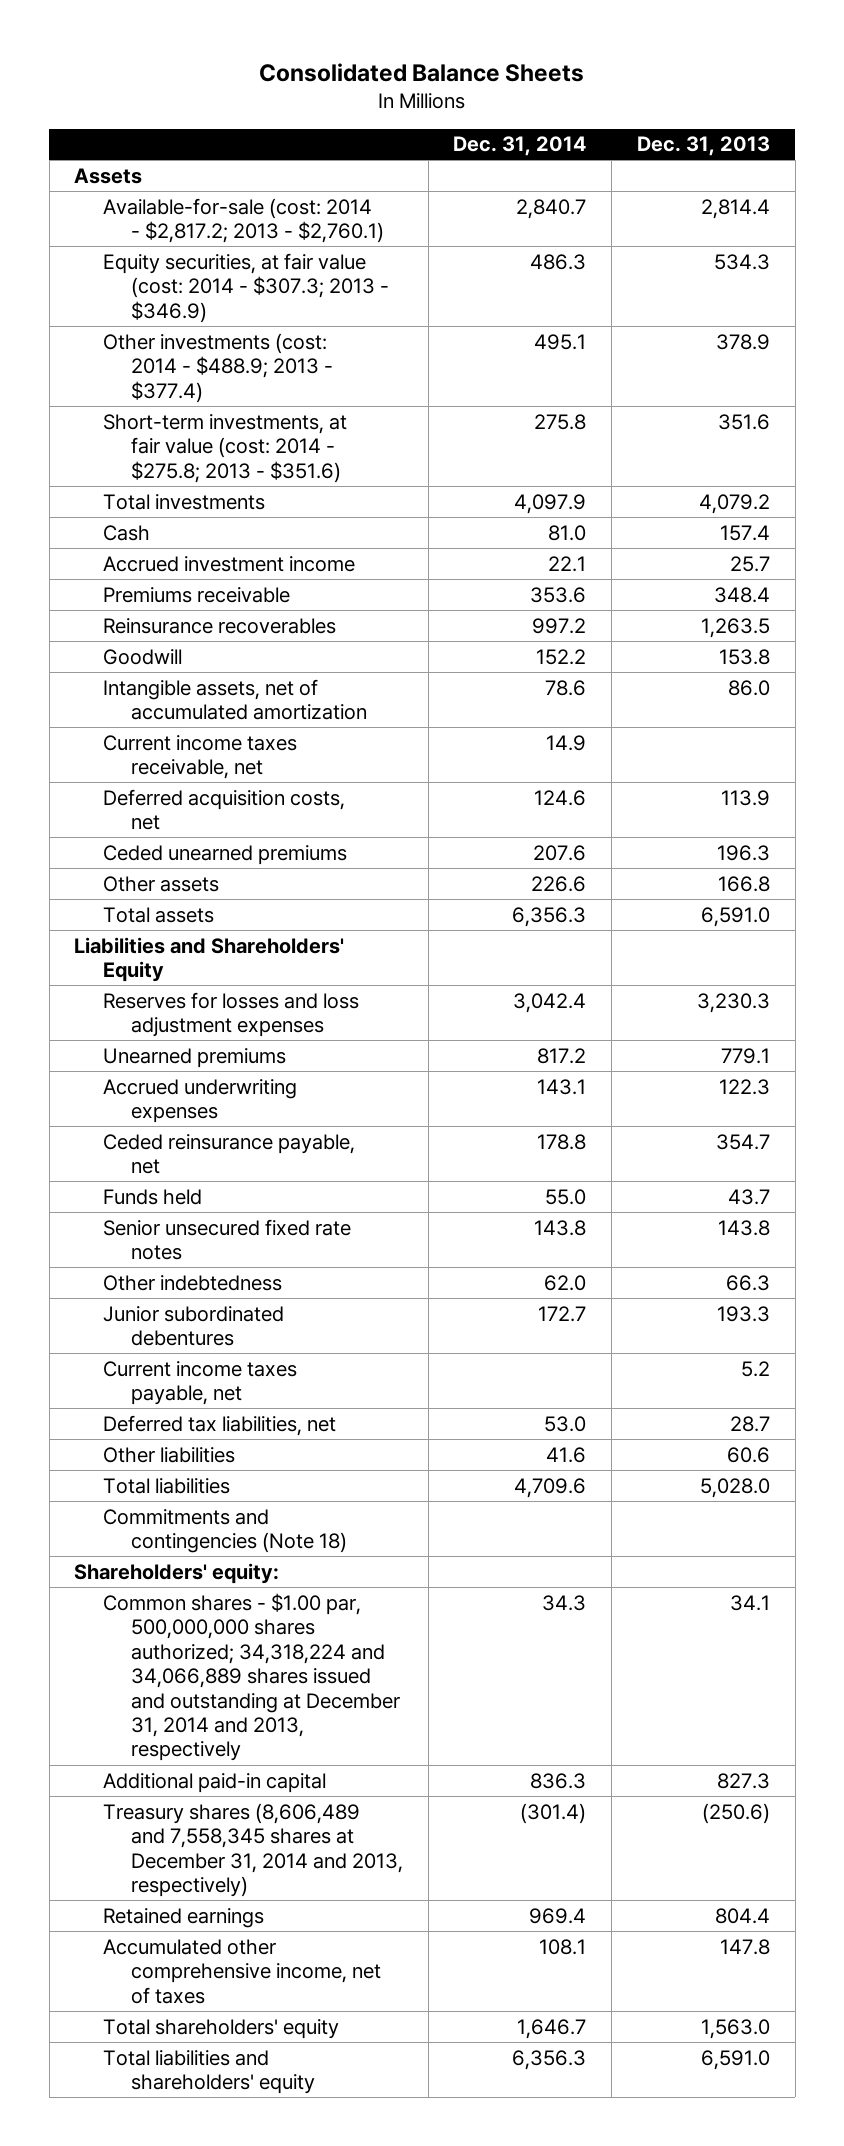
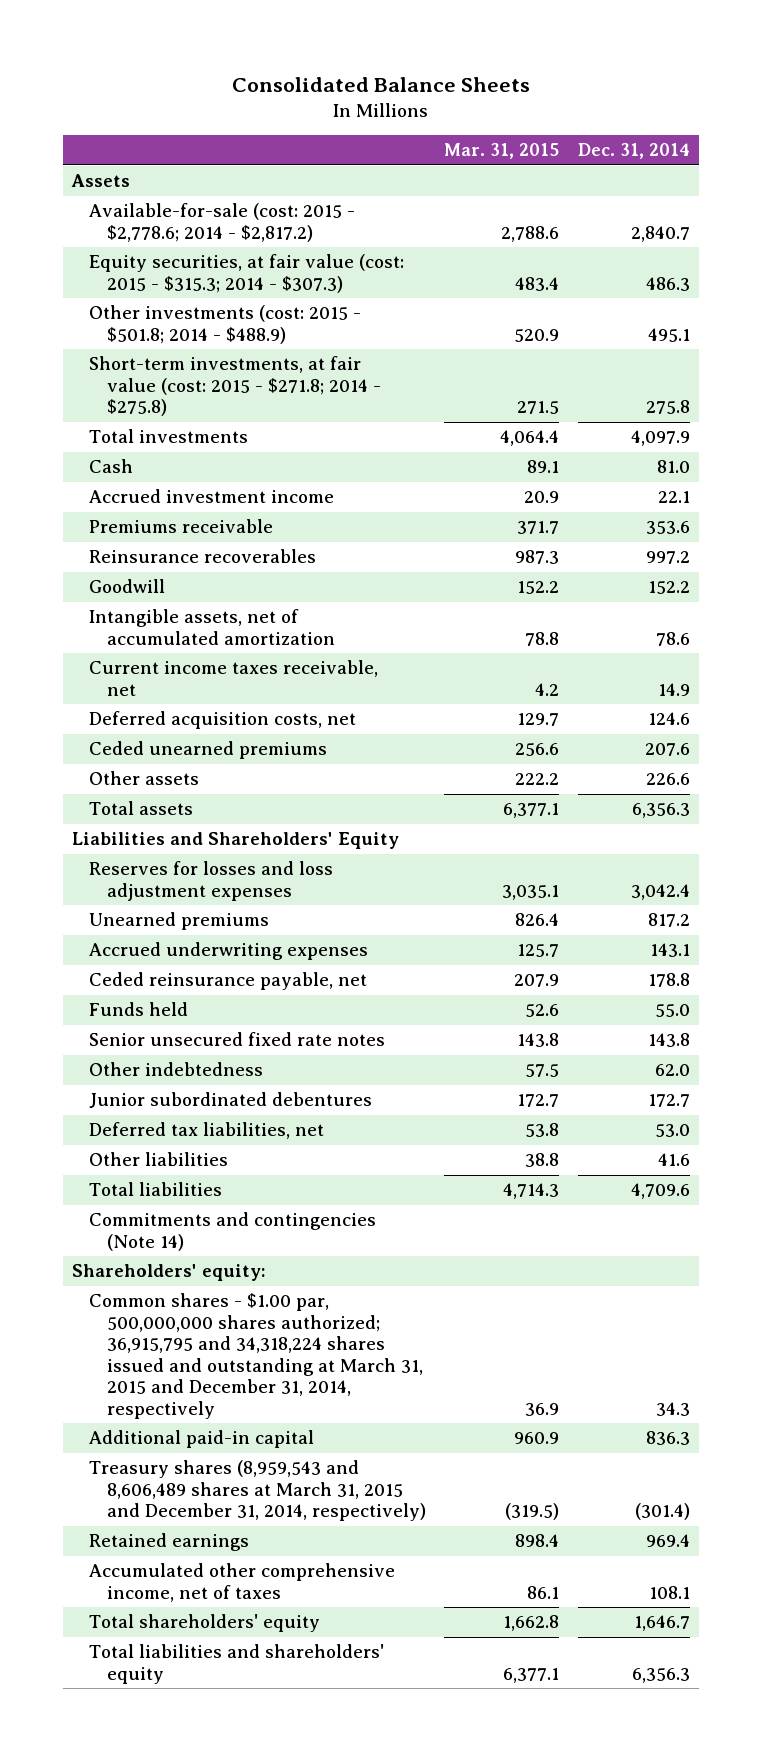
- | Dec. 31, 2014 | Dec. 31, 2013
+ | Mar. 31, 2015 | Dec. 31, 2014
- Available-for-sale (cost: 2014 - $2,817.2; 2013 - $2,760.1) | 2,840.7 | 2,814.4
- Equity securities, at fair value (cost: 2014 - $307.3; 2013 - $346.9) | 486.3 | 534.3
- Other investments (cost: 2014 - $488.9; 2013 - $377.4) | 495.1 | 378.9
- Short-term investments, at fair value (cost: 2014 - $275.8; 2013 - $351.6) | 275.8 | 351.6
+ Available-for-sale (cost: 2015 - $2,778.6; 2014 - $2,817.2) | 2,788.6 | 2,840.7
+ Equity securities, at fair value (cost: 2015 - $315.3; 2014 - $307.3) | 483.4 | 486.3
+ Other investments (cost: 2015 - $501.8; 2014 - $488.9) | 520.9 | 495.1
+ Short-term investments, at fair value (cost: 2015 - $271.8; 2014 - $275.8) | 271.5 | 275.8
- Current income taxes payable, net | | 5.2
- Commitments and contingencies (Note 18)
+ Commitments and contingencies (Note 14)
- Common shares - $1.00 par, 500,000,000 shares authorized; 34,318,224 and 34,066,889 shares issued and outstanding at December 31, 2014 and 2013, respectively | 34.3 | 34.1
+ Common shares - $1.00 par, 500,000,000 shares authorized; 36,915,795 and 34,318,224 shares issued and outstanding at March 31, 2015 and December 31, 2014, respectively | 36.9 | 34.3
- Treasury shares (8,606,489 and 7,558,345 shares at December 31, 2014 and 2013, respectively) | (301.4) | (250.6)
+ Treasury shares (8,959,543 and 8,606,489 shares at March 31, 2015 and December 31, 2014, respectively) | (319.5) | (301.4)

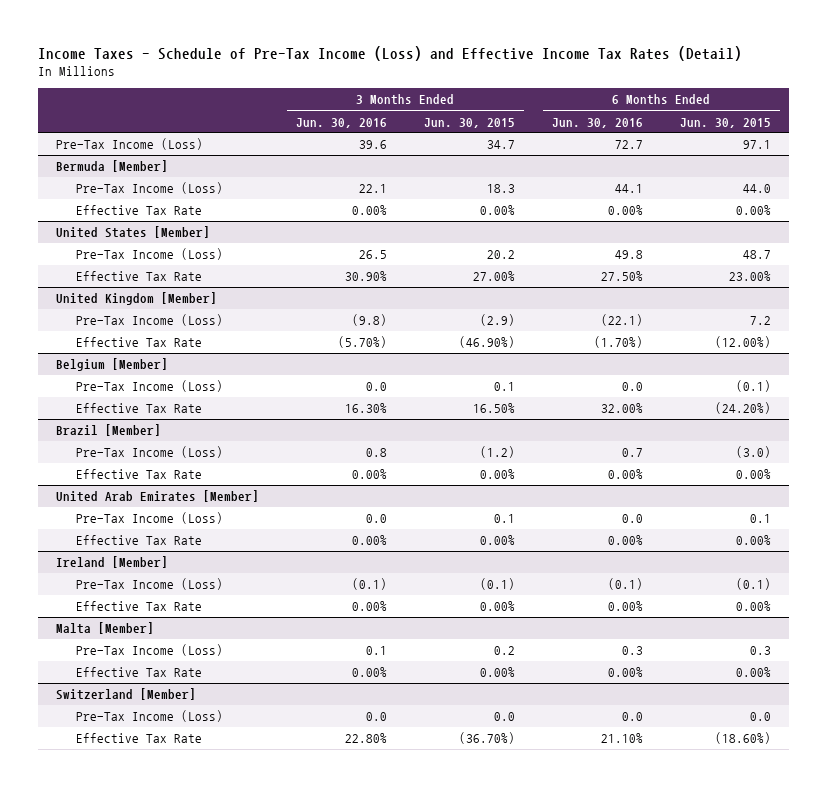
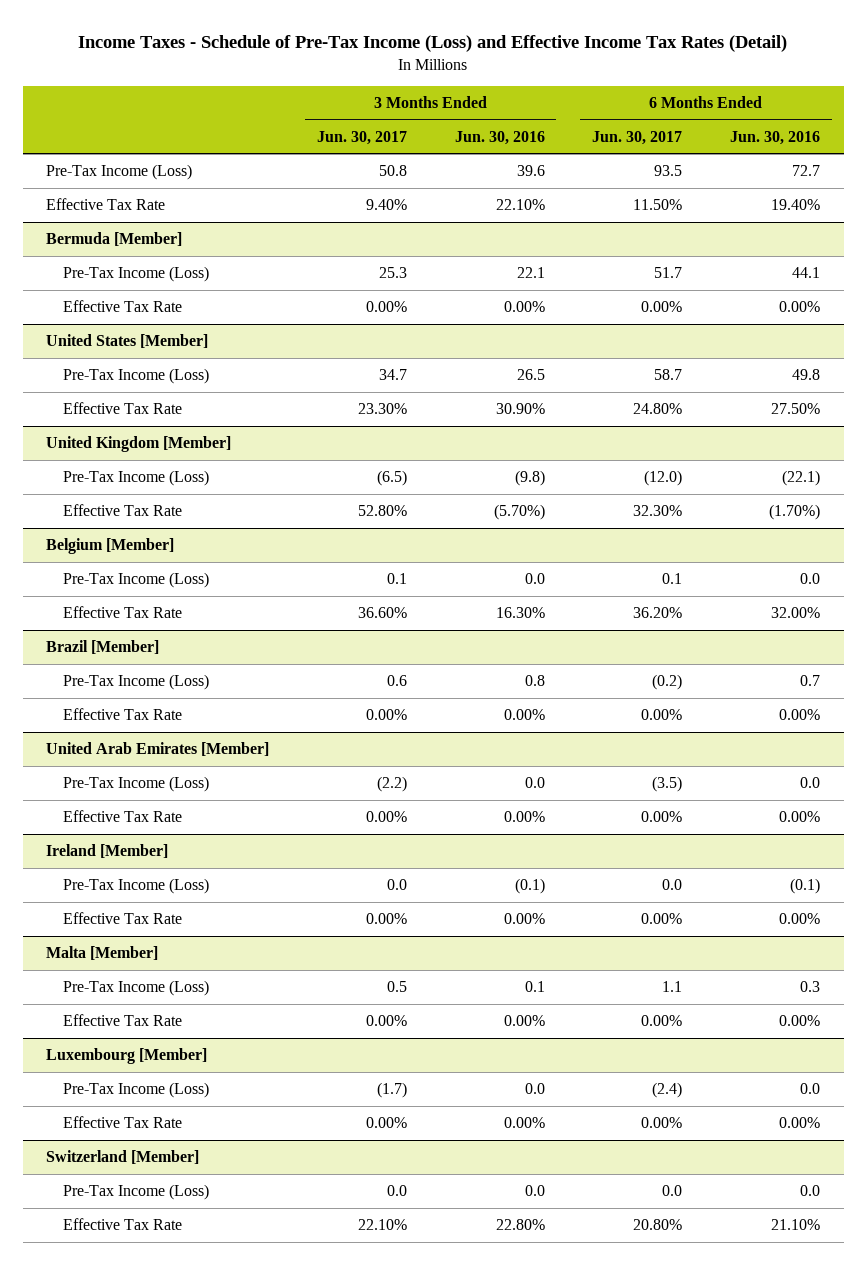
- | 3 Months Ended Jun. 30, 2016 | 3 Months Ended Jun. 30, 2015 | 6 Months Ended Jun. 30, 2016 | 6 Months Ended Jun. 30, 2015
+ | 3 Months Ended Jun. 30, 2017 | 3 Months Ended Jun. 30, 2016 | 6 Months Ended Jun. 30, 2017 | 6 Months Ended Jun. 30, 2016
+ Effective Tax Rate | 9.40% | 22.10% | 11.50% | 19.40%
+ Luxembourg [Member]
+ Pre-Tax Income (Loss) | (1.7) | 0.0 | (2.4) | 0.0
+ Effective Tax Rate | 0.00% | 0.00% | 0.00% | 0.00%

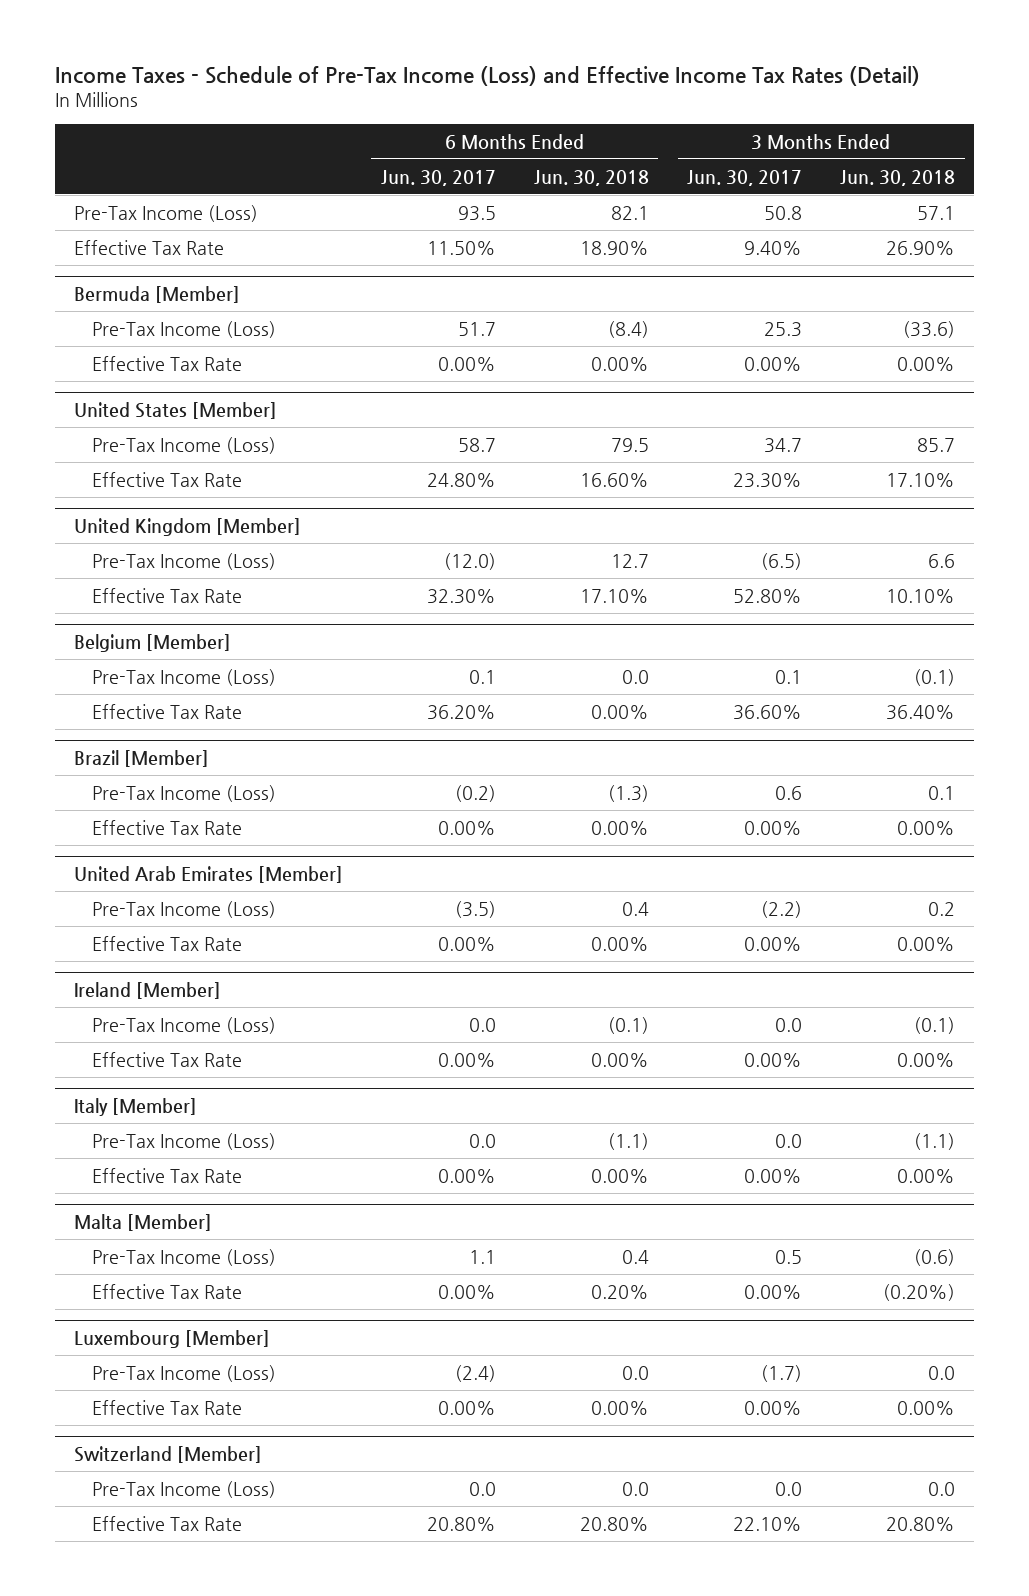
- | 3 Months Ended Jun. 30, 2017 | 3 Months Ended Jun. 30, 2016 | 6 Months Ended Jun. 30, 2017 | 6 Months Ended Jun. 30, 2016
+ | 6 Months Ended Jun. 30, 2017 | 6 Months Ended Jun. 30, 2018 | 3 Months Ended Jun. 30, 2017 | 3 Months Ended Jun. 30, 2018
+ Italy [Member]
+ Pre-Tax Income (Loss) | 0.0 | (1.1) | 0.0 | (1.1)
+ Effective Tax Rate | 0.00% | 0.00% | 0.00% | 0.00%

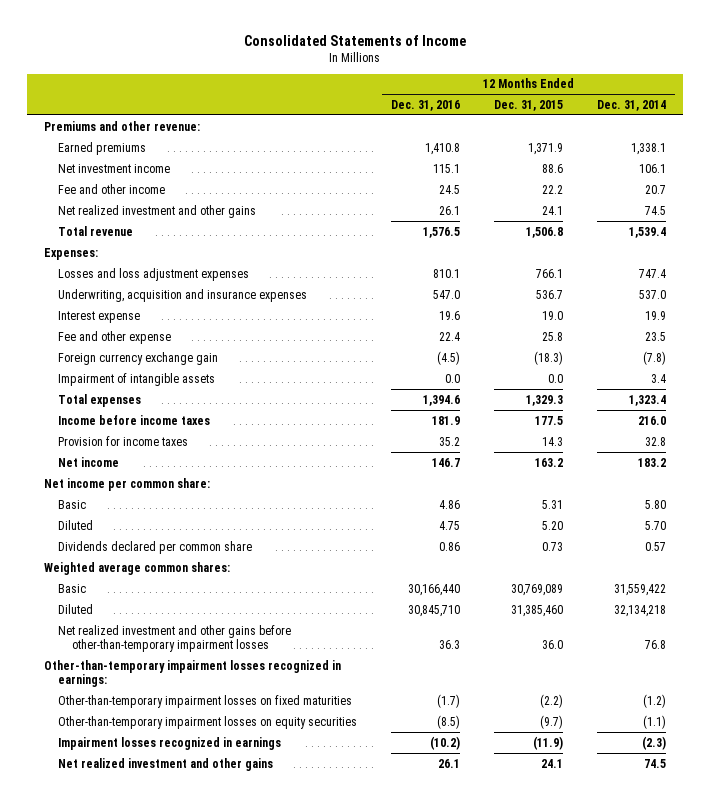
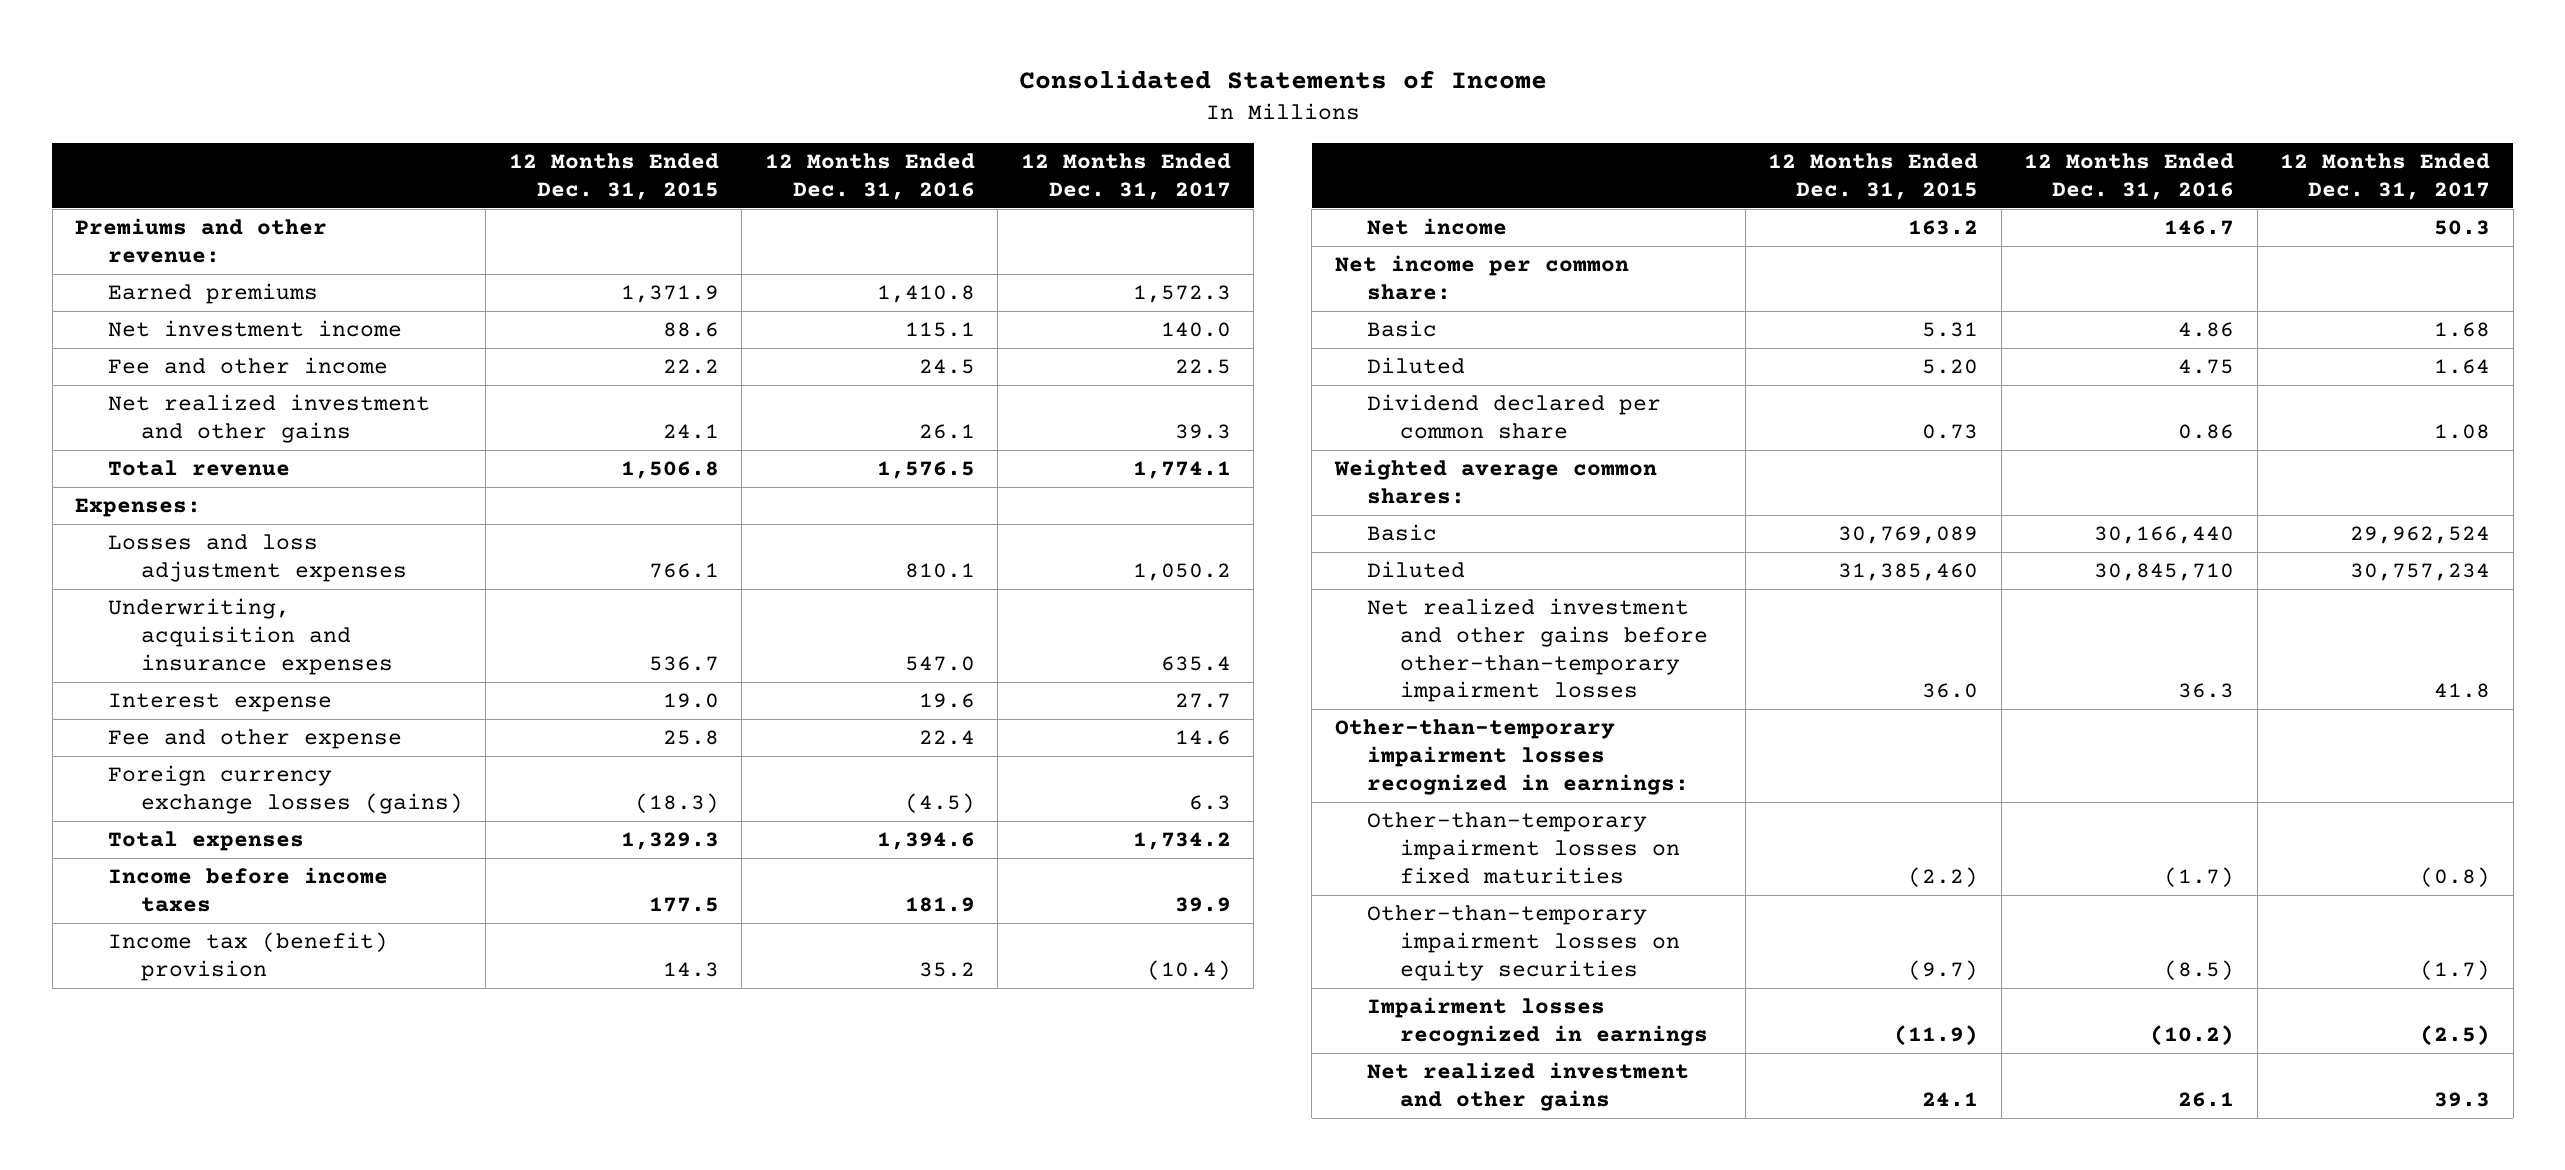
- | 12 Months Ended Dec. 31, 2016 | 12 Months Ended Dec. 31, 2015 | 12 Months Ended Dec. 31, 2014
+ | 12 Months Ended Dec. 31, 2015 | 12 Months Ended Dec. 31, 2016 | 12 Months Ended Dec. 31, 2017
- Foreign currency exchange gain | (4.5) | (18.3) | (7.8)
- Impairment of intangible assets | 0.0 | 0.0 | 3.4
+ Foreign currency exchange losses (gains) | (18.3) | (4.5) | 6.3
- Provision for income taxes | 35.2 | 14.3 | 32.8
+ Income tax (benefit) provision | 14.3 | 35.2 | (10.4)
- Dividends declared per common share | 0.86 | 0.73 | 0.57
+ Dividend declared per common share | 0.73 | 0.86 | 1.08

